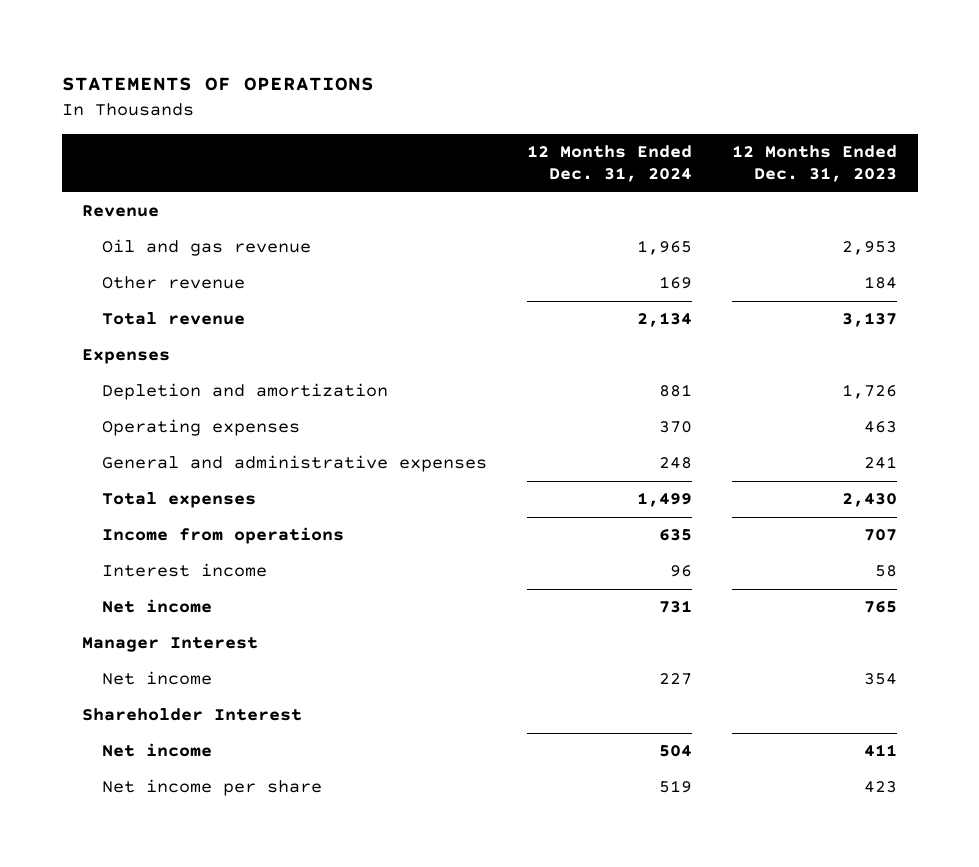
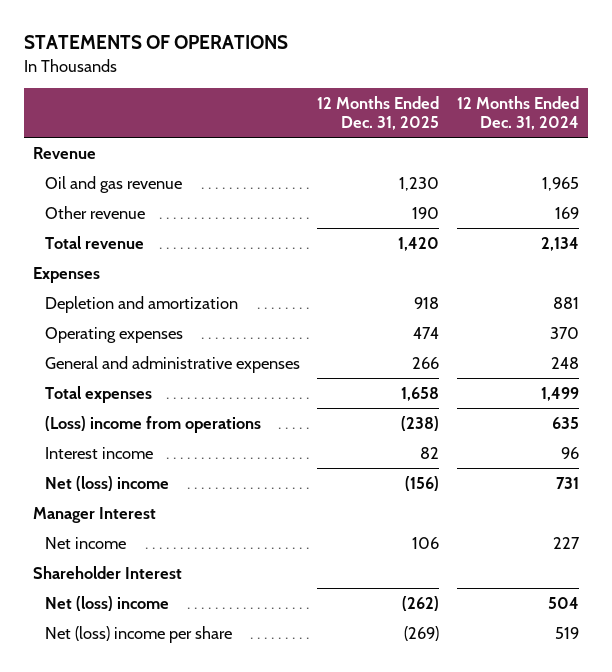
- | 12 Months Ended Dec. 31, 2024 | 12 Months Ended Dec. 31, 2023
+ | 12 Months Ended Dec. 31, 2025 | 12 Months Ended Dec. 31, 2024
- Income from operations | 635 | 707
+ (Loss) income from operations | (238) | 635
- Net income | 731 | 765
+ Net (loss) income | (156) | 731
- Net income | 504 | 411
- Net income per share | 519 | 423
+ Net (loss) income | (262) | 504
+ Net (loss) income per share | (269) | 519

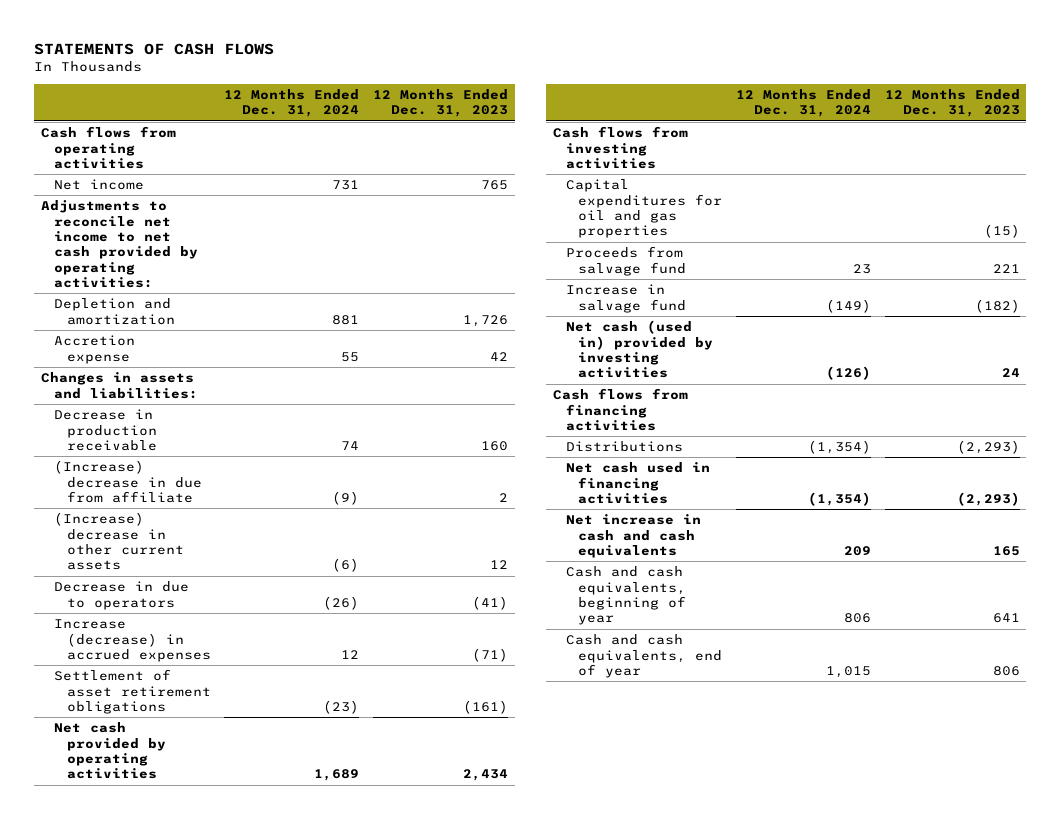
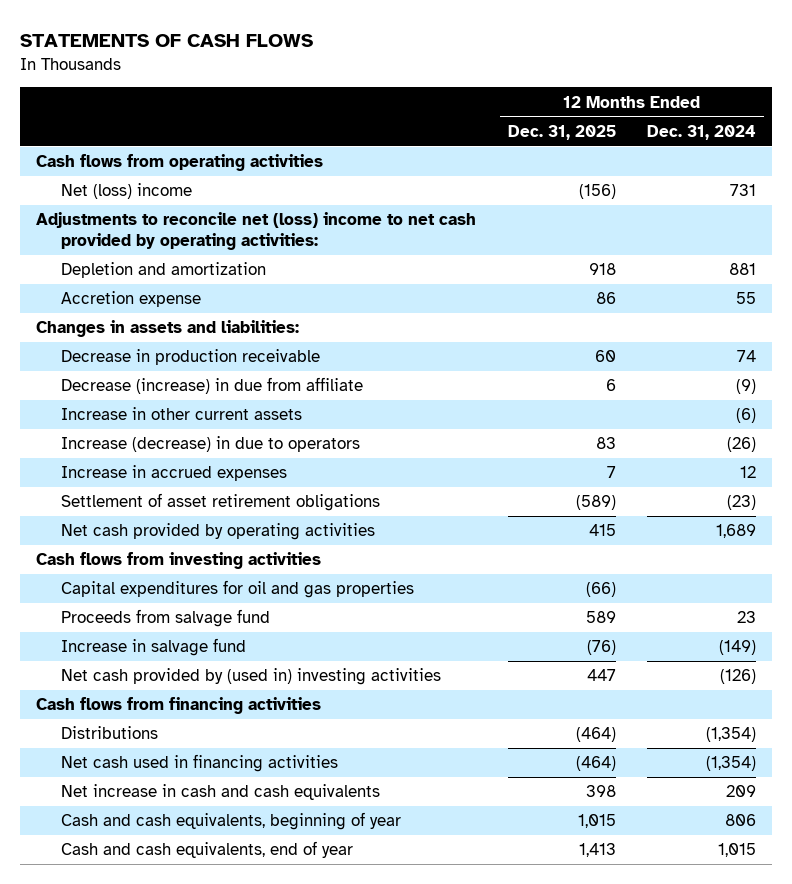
- | 12 Months Ended Dec. 31, 2024 | 12 Months Ended Dec. 31, 2023
+ | 12 Months Ended Dec. 31, 2025 | 12 Months Ended Dec. 31, 2024
- Net income | 731 | 765
- Adjustments to reconcile net income to net cash provided by operating activities:
+ Net (loss) income | (156) | 731
+ Adjustments to reconcile net (loss) income to net cash provided by operating activities:
- (Increase) decrease in due from affiliate | (9) | 2
- (Increase) decrease in other current assets | (6) | 12
- Decrease in due to operators | (26) | (41)
- Increase (decrease) in accrued expenses | 12 | (71)
+ Decrease (increase) in due from affiliate | 6 | (9)
+ Increase in other current assets | | (6)
+ Increase (decrease) in due to operators | 83 | (26)
+ Increase in accrued expenses | 7 | 12
- Net cash (used in) provided by investing activities | (126) | 24
+ Net cash provided by (used in) investing activities | 447 | (126)

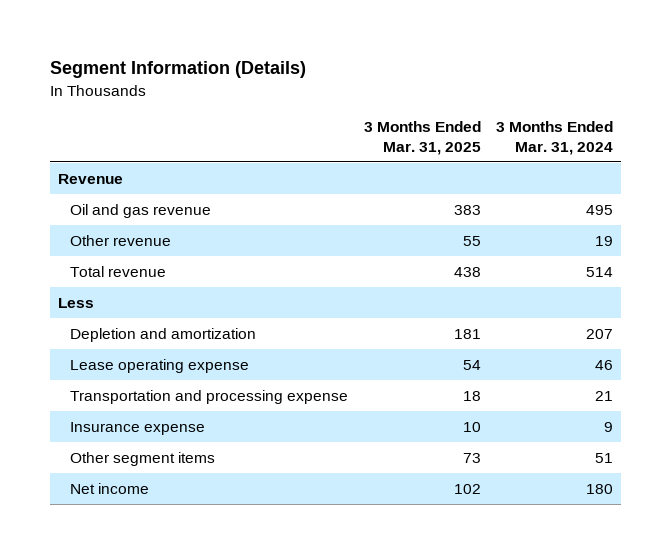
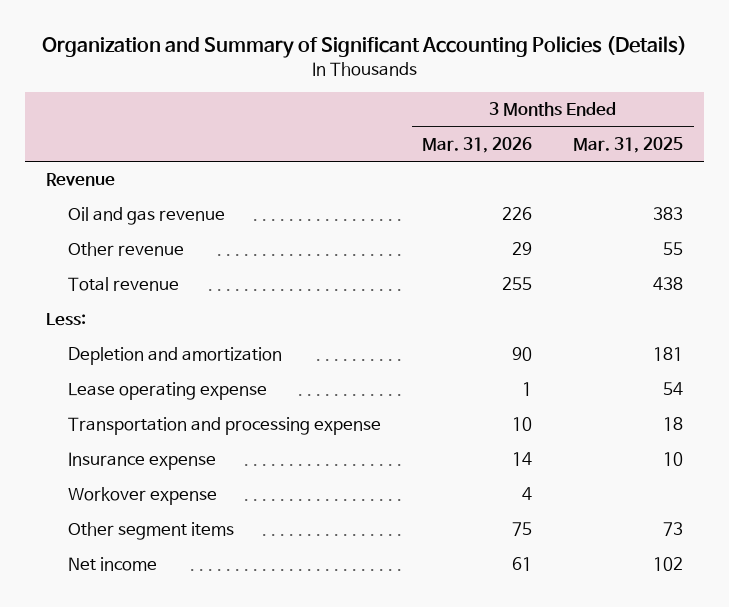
- Segment Information (Details)
+ Organization and Summary of Significant Accounting Policies (Details)
- | 3 Months Ended Mar. 31, 2025 | 3 Months Ended Mar. 31, 2024
+ | 3 Months Ended Mar. 31, 2026 | 3 Months Ended Mar. 31, 2025
- Less
+ Less:
+ Workover expense | 4 |

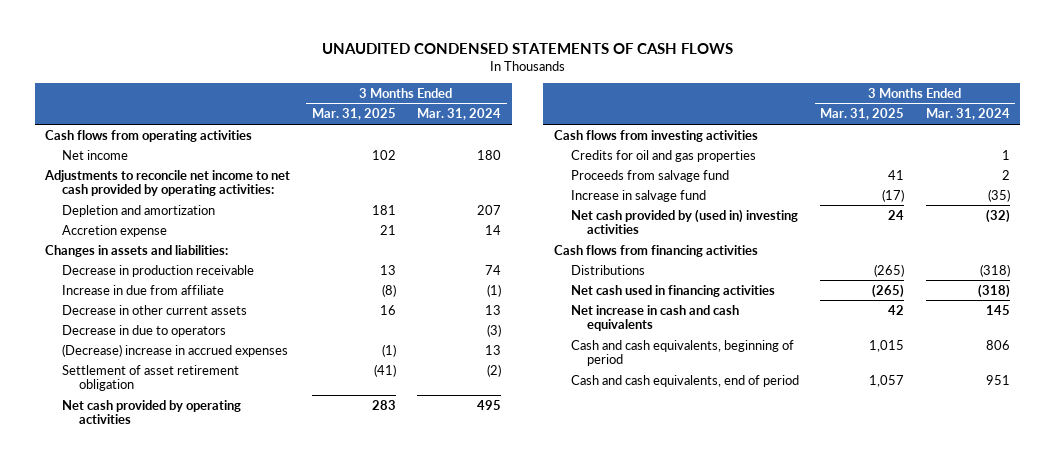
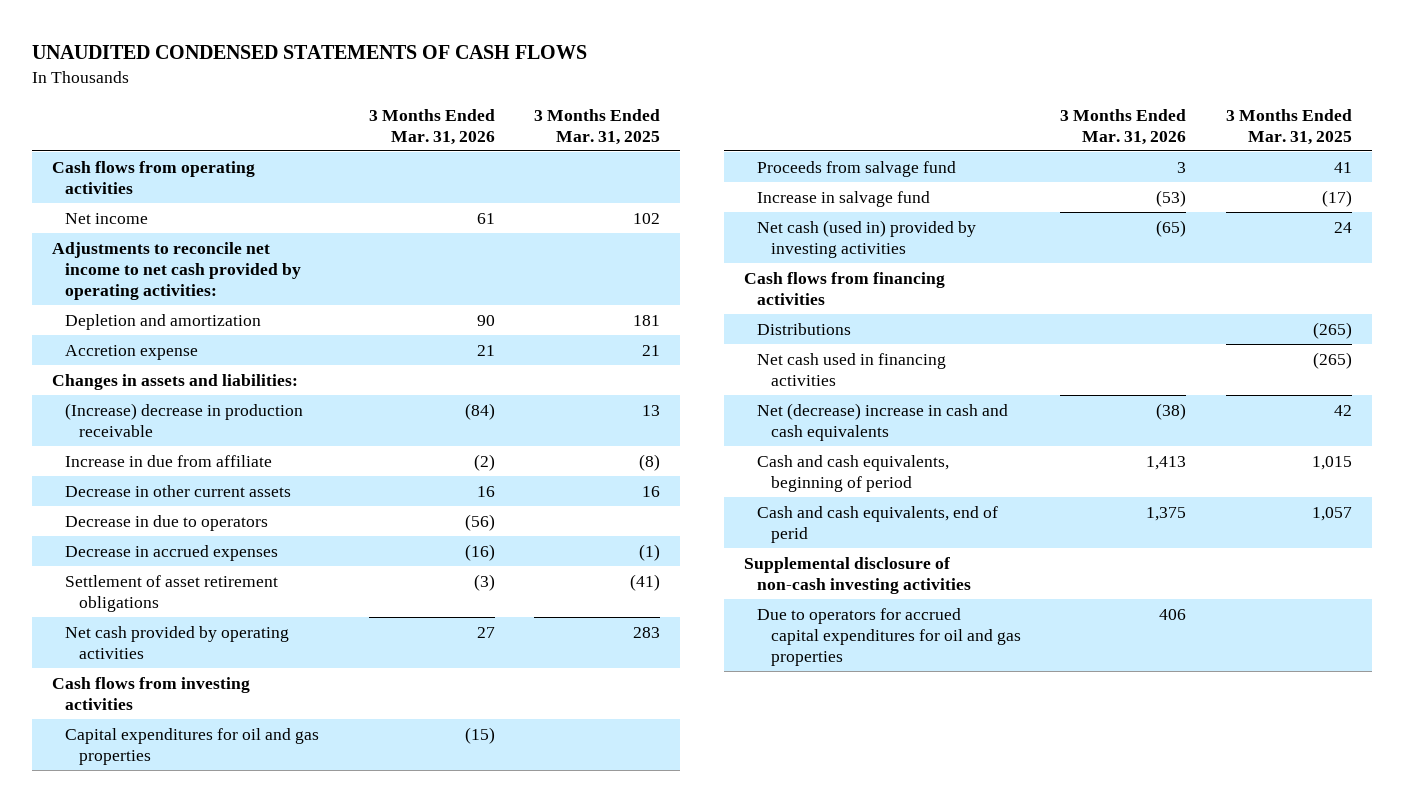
- | 3 Months Ended Mar. 31, 2025 | 3 Months Ended Mar. 31, 2024
+ | 3 Months Ended Mar. 31, 2026 | 3 Months Ended Mar. 31, 2025
- Decrease in production receivable | 13 | 74
+ (Increase) decrease in production receivable | (84) | 13
- (Decrease) increase in accrued expenses | (1) | 13
- Settlement of asset retirement obligation | (41) | (2)
+ Decrease in accrued expenses | (16) | (1)
+ Settlement of asset retirement obligations | (3) | (41)
- Credits for oil and gas properties | | 1
+ Capital expenditures for oil and gas properties | (15) |
- Net cash provided by (used in) investing activities | 24 | (32)
+ Net cash (used in) provided by investing activities | (65) | 24
- Net increase in cash and cash equivalents | 42 | 145
+ Net (decrease) increase in cash and cash equivalents | (38) | 42
- Cash and cash equivalents, end of period | 1,057 | 951
+ Cash and cash equivalents, end of perid | 1,375 | 1,057
+ Supplemental disclosure of non-cash investing activities
+ Due to operators for accrued capital expenditures for oil and gas properties | 406 |

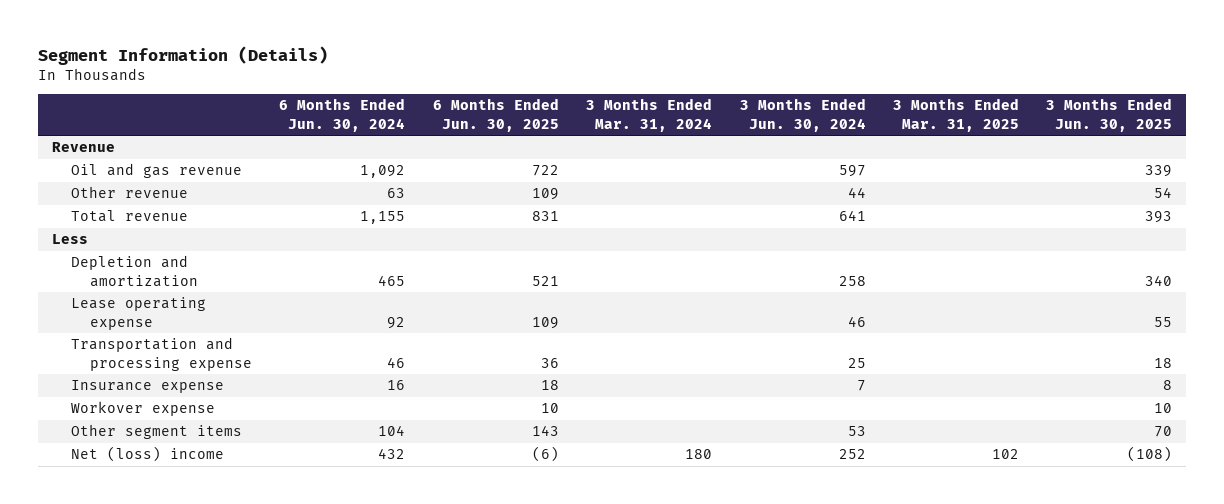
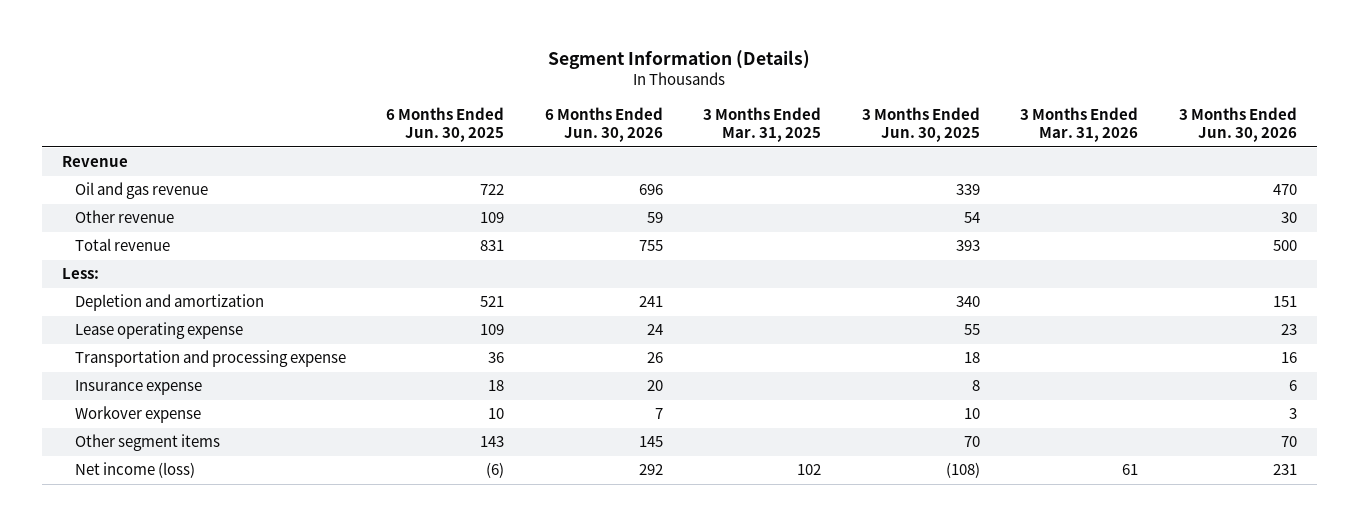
- | 6 Months Ended Jun. 30, 2024 | 6 Months Ended Jun. 30, 2025 | 3 Months Ended Mar. 31, 2024 | 3 Months Ended Jun. 30, 2024 | 3 Months Ended Mar. 31, 2025 | 3 Months Ended Jun. 30, 2025
+ | 6 Months Ended Jun. 30, 2025 | 6 Months Ended Jun. 30, 2026 | 3 Months Ended Mar. 31, 2025 | 3 Months Ended Jun. 30, 2025 | 3 Months Ended Mar. 31, 2026 | 3 Months Ended Jun. 30, 2026
- Less
+ Less:
- Net (loss) income | 432 | (6) | 180 | 252 | 102 | (108)
+ Net income (loss) | (6) | 292 | 102 | (108) | 61 | 231

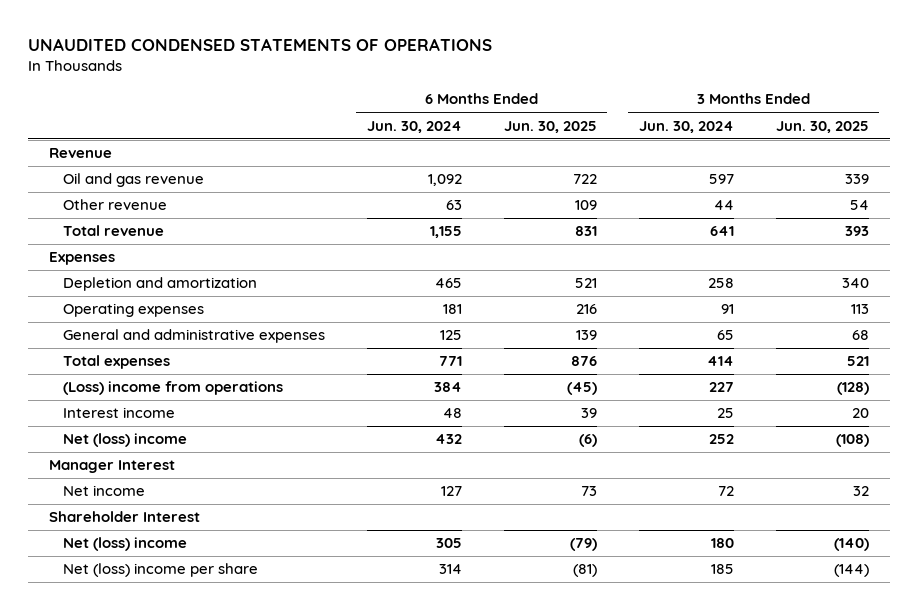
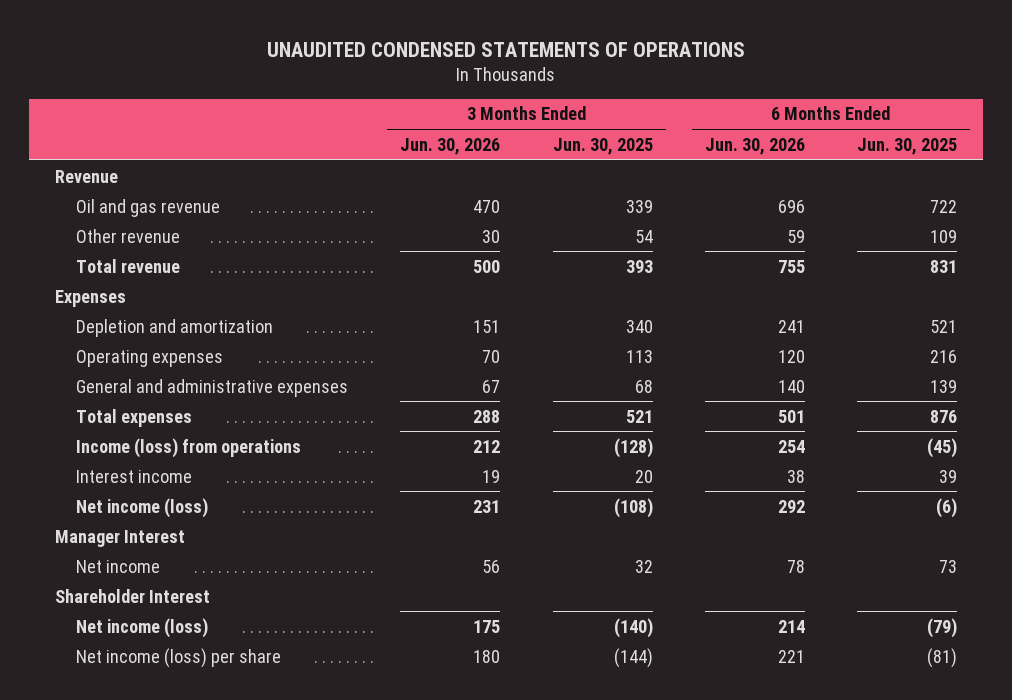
- | 6 Months Ended Jun. 30, 2024 | 6 Months Ended Jun. 30, 2025 | 3 Months Ended Jun. 30, 2024 | 3 Months Ended Jun. 30, 2025
+ | 3 Months Ended Jun. 30, 2026 | 3 Months Ended Jun. 30, 2025 | 6 Months Ended Jun. 30, 2026 | 6 Months Ended Jun. 30, 2025
- (Loss) income from operations | 384 | (45) | 227 | (128)
+ Income (loss) from operations | 212 | (128) | 254 | (45)
- Net (loss) income | 432 | (6) | 252 | (108)
+ Net income (loss) | 231 | (108) | 292 | (6)
- Net (loss) income | 305 | (79) | 180 | (140)
- Net (loss) income per share | 314 | (81) | 185 | (144)
+ Net income (loss) | 175 | (140) | 214 | (79)
+ Net income (loss) per share | 180 | (144) | 221 | (81)

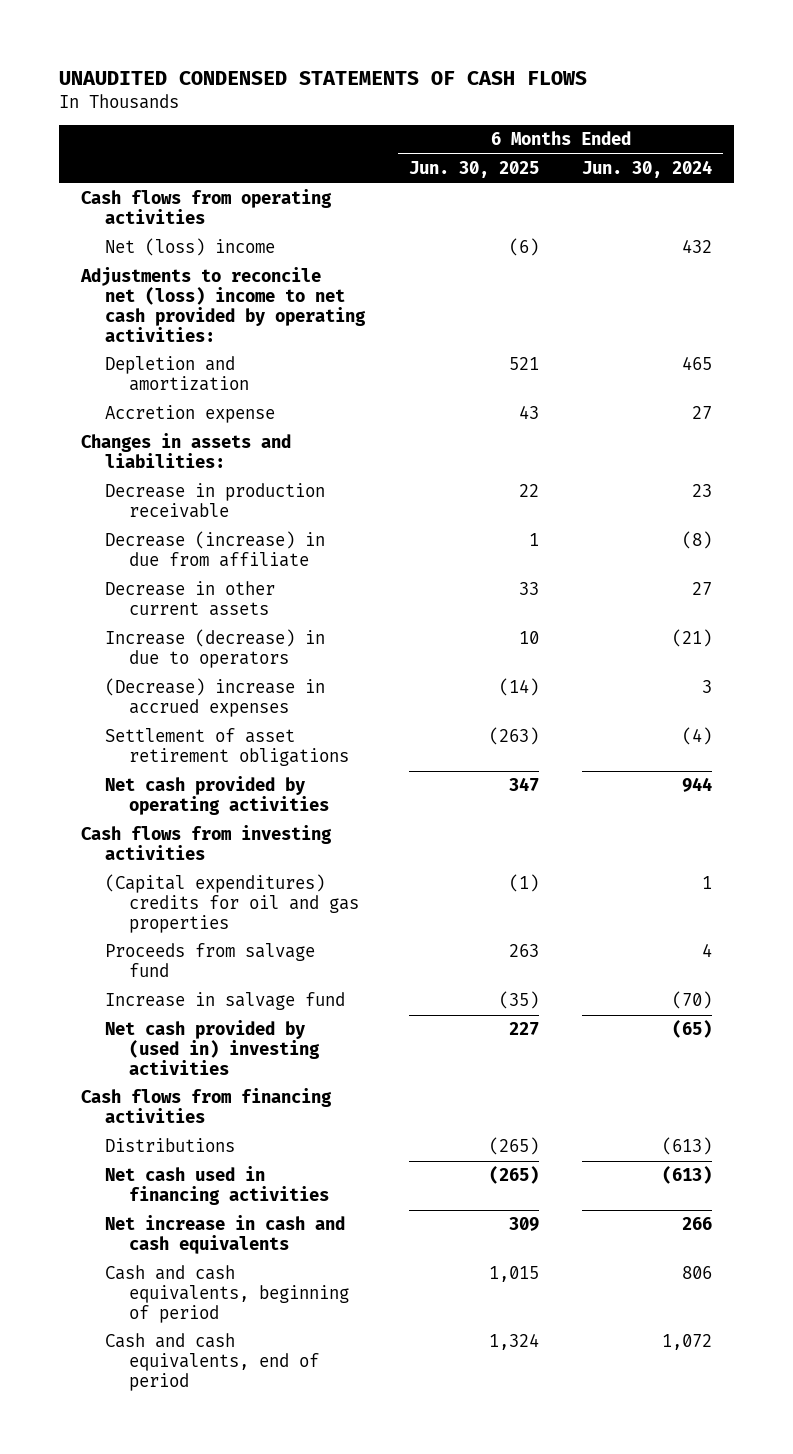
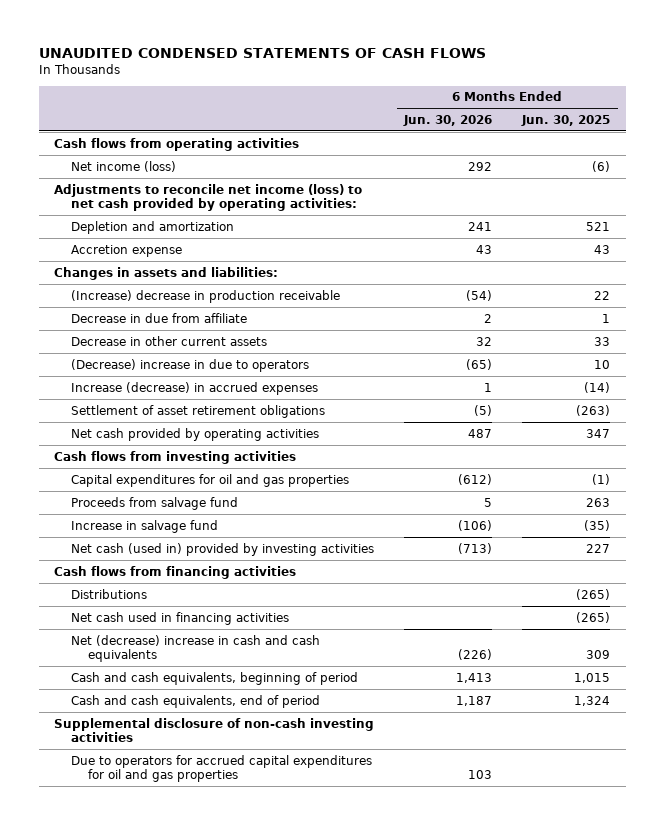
- | 6 Months Ended Jun. 30, 2025 | 6 Months Ended Jun. 30, 2024
+ | 6 Months Ended Jun. 30, 2026 | 6 Months Ended Jun. 30, 2025
- Net (loss) income | (6) | 432
- Adjustments to reconcile net (loss) income to net cash provided by operating activities:
+ Net income (loss) | 292 | (6)
+ Adjustments to reconcile net income (loss) to net cash provided by operating activities:
- Decrease in production receivable | 22 | 23
- Decrease (increase) in due from affiliate | 1 | (8)
+ (Increase) decrease in production receivable | (54) | 22
+ Decrease in due from affiliate | 2 | 1
- Increase (decrease) in due to operators | 10 | (21)
- (Decrease) increase in accrued expenses | (14) | 3
+ (Decrease) increase in due to operators | (65) | 10
+ Increase (decrease) in accrued expenses | 1 | (14)
- (Capital expenditures) credits for oil and gas properties | (1) | 1
+ Capital expenditures for oil and gas properties | (612) | (1)
- Net cash provided by (used in) investing activities | 227 | (65)
+ Net cash (used in) provided by investing activities | (713) | 227
- Net increase in cash and cash equivalents | 309 | 266
+ Net (decrease) increase in cash and cash equivalents | (226) | 309
+ Supplemental disclosure of non-cash investing activities
+ Due to operators for accrued capital expenditures for oil and gas properties | 103 |

